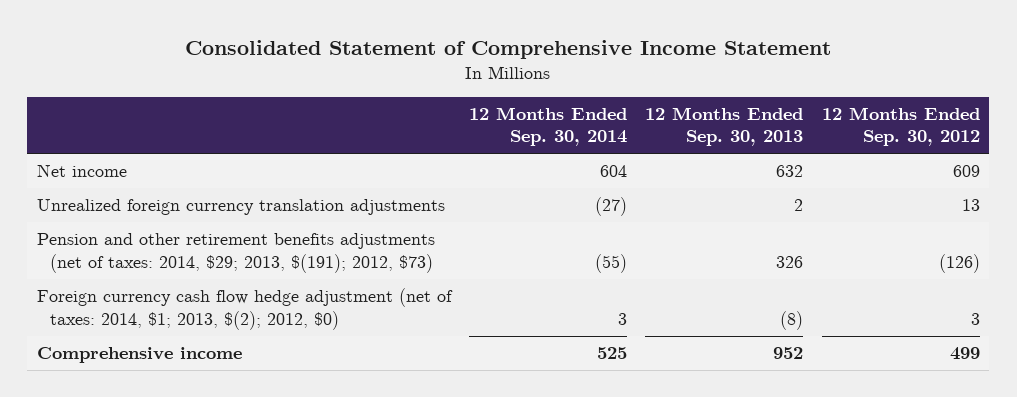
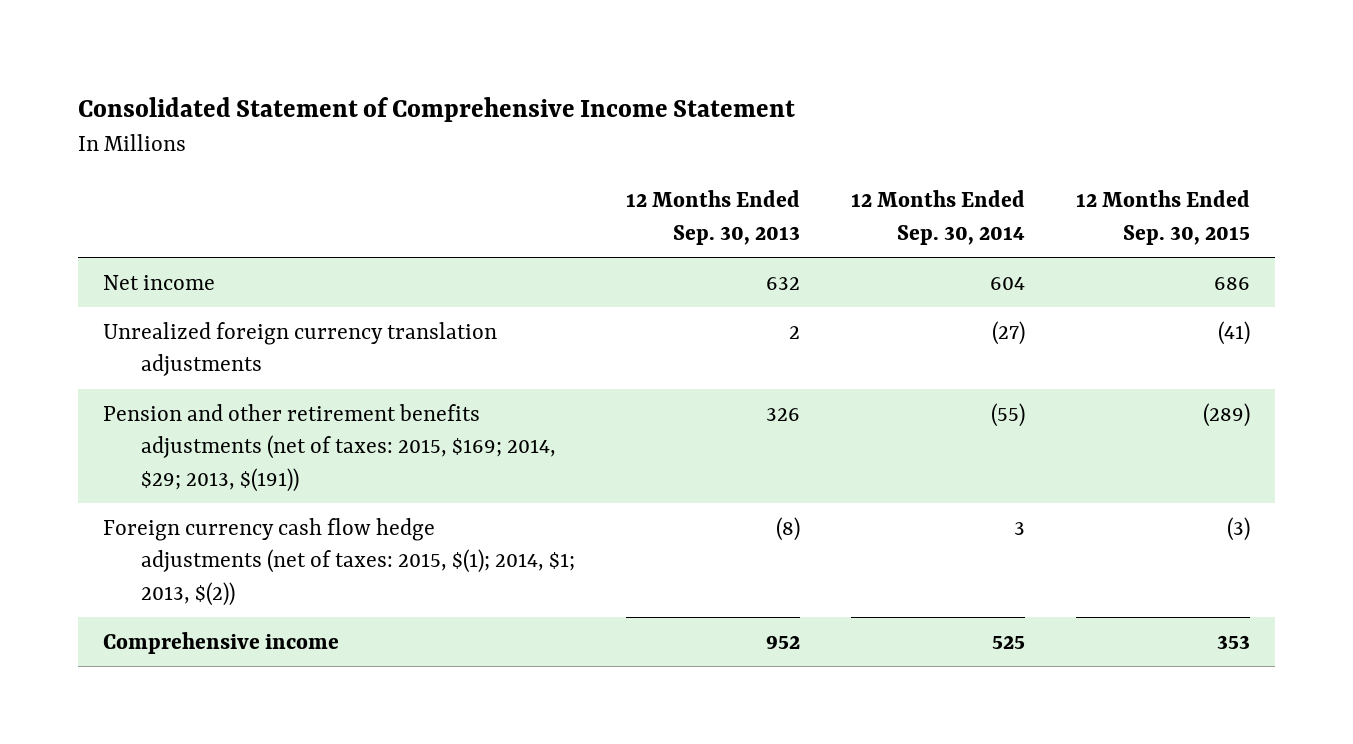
- | 12 Months Ended Sep. 30, 2014 | 12 Months Ended Sep. 30, 2013 | 12 Months Ended Sep. 30, 2012
+ | 12 Months Ended Sep. 30, 2013 | 12 Months Ended Sep. 30, 2014 | 12 Months Ended Sep. 30, 2015
- Pension and other retirement benefits adjustments (net of taxes: 2014, $29; 2013, $(191); 2012, $73) | (55) | 326 | (126)
- Foreign currency cash flow hedge adjustment (net of taxes: 2014, $1; 2013, $(2); 2012, $0) | 3 | (8) | 3
+ Pension and other retirement benefits adjustments (net of taxes: 2015, $169; 2014, $29; 2013, $(191)) | 326 | (55) | (289)
+ Foreign currency cash flow hedge adjustments (net of taxes: 2015, $(1); 2014, $1; 2013, $(2)) | (8) | 3 | (3)

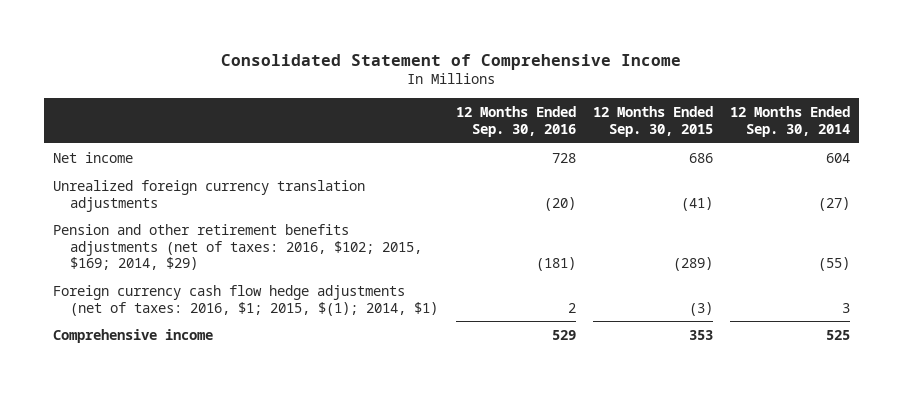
- Consolidated Statement of Comprehensive Income Statement
+ Consolidated Statement of Comprehensive Income
- | 12 Months Ended Sep. 30, 2013 | 12 Months Ended Sep. 30, 2014 | 12 Months Ended Sep. 30, 2015
+ | 12 Months Ended Sep. 30, 2016 | 12 Months Ended Sep. 30, 2015 | 12 Months Ended Sep. 30, 2014
- Pension and other retirement benefits adjustments (net of taxes: 2015, $169; 2014, $29; 2013, $(191)) | 326 | (55) | (289)
- Foreign currency cash flow hedge adjustments (net of taxes: 2015, $(1); 2014, $1; 2013, $(2)) | (8) | 3 | (3)
+ Pension and other retirement benefits adjustments (net of taxes: 2016, $102; 2015, $169; 2014, $29) | (181) | (289) | (55)
+ Foreign currency cash flow hedge adjustments (net of taxes: 2016, $1; 2015, $(1); 2014, $1) | 2 | (3) | 3

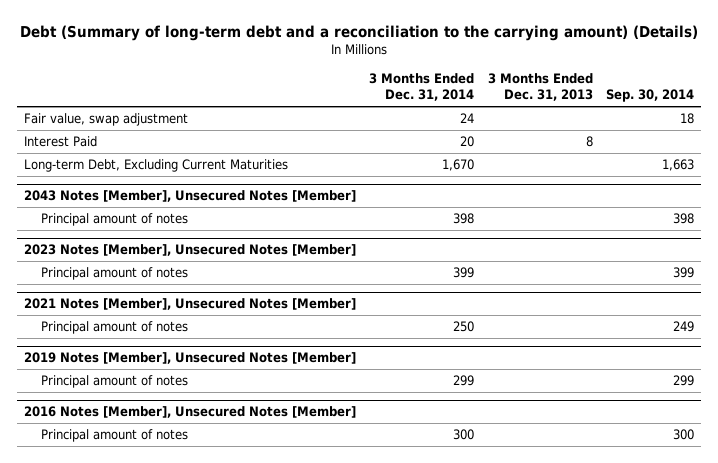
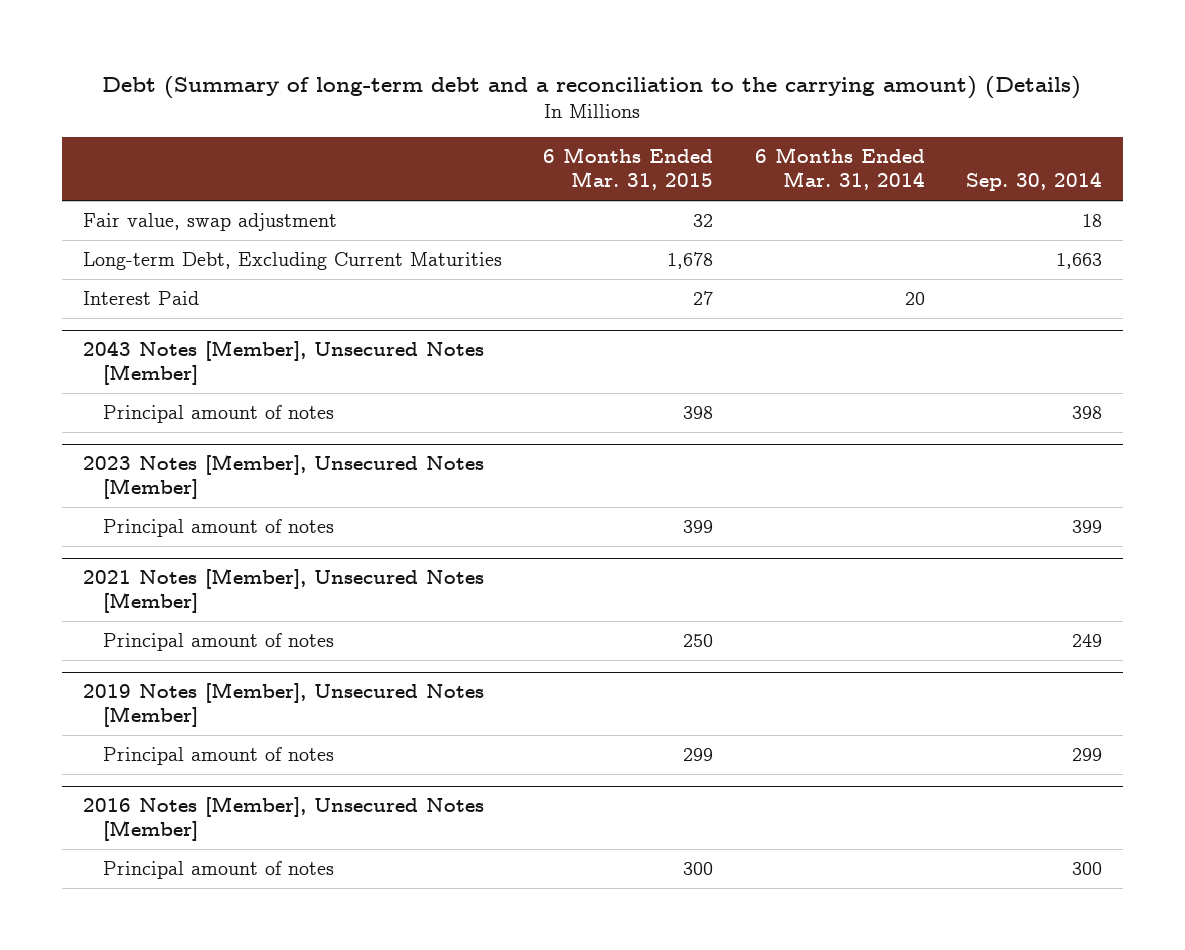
- | 3 Months Ended Dec. 31, 2014 | 3 Months Ended Dec. 31, 2013 | Sep. 30, 2014
+ | 6 Months Ended Mar. 31, 2015 | 6 Months Ended Mar. 31, 2014 | Sep. 30, 2014
moved down: Interest Paid | 27 | 20 |

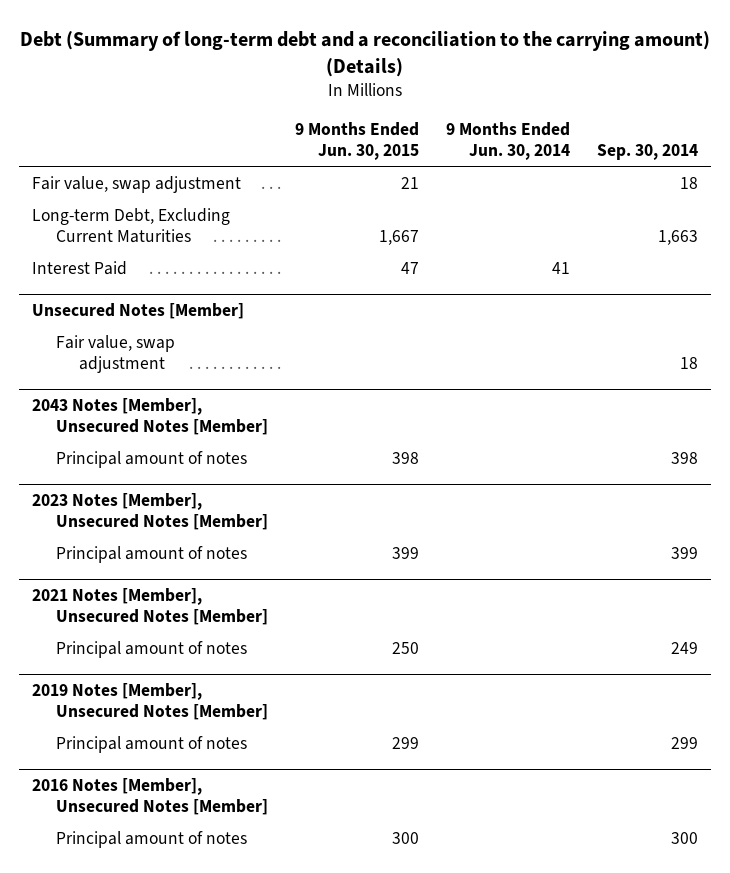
- | 6 Months Ended Mar. 31, 2015 | 6 Months Ended Mar. 31, 2014 | Sep. 30, 2014
+ | 9 Months Ended Jun. 30, 2015 | 9 Months Ended Jun. 30, 2014 | Sep. 30, 2014
+ Unsecured Notes [Member]
+ Fair value, swap adjustment | | | 18

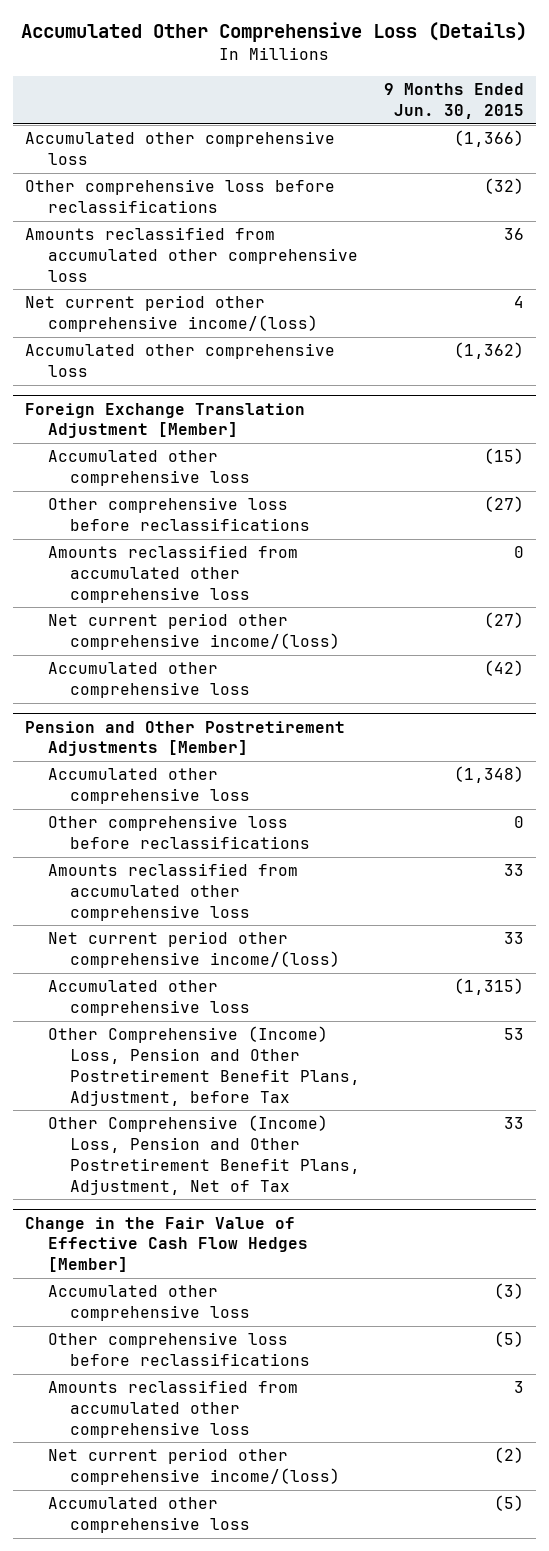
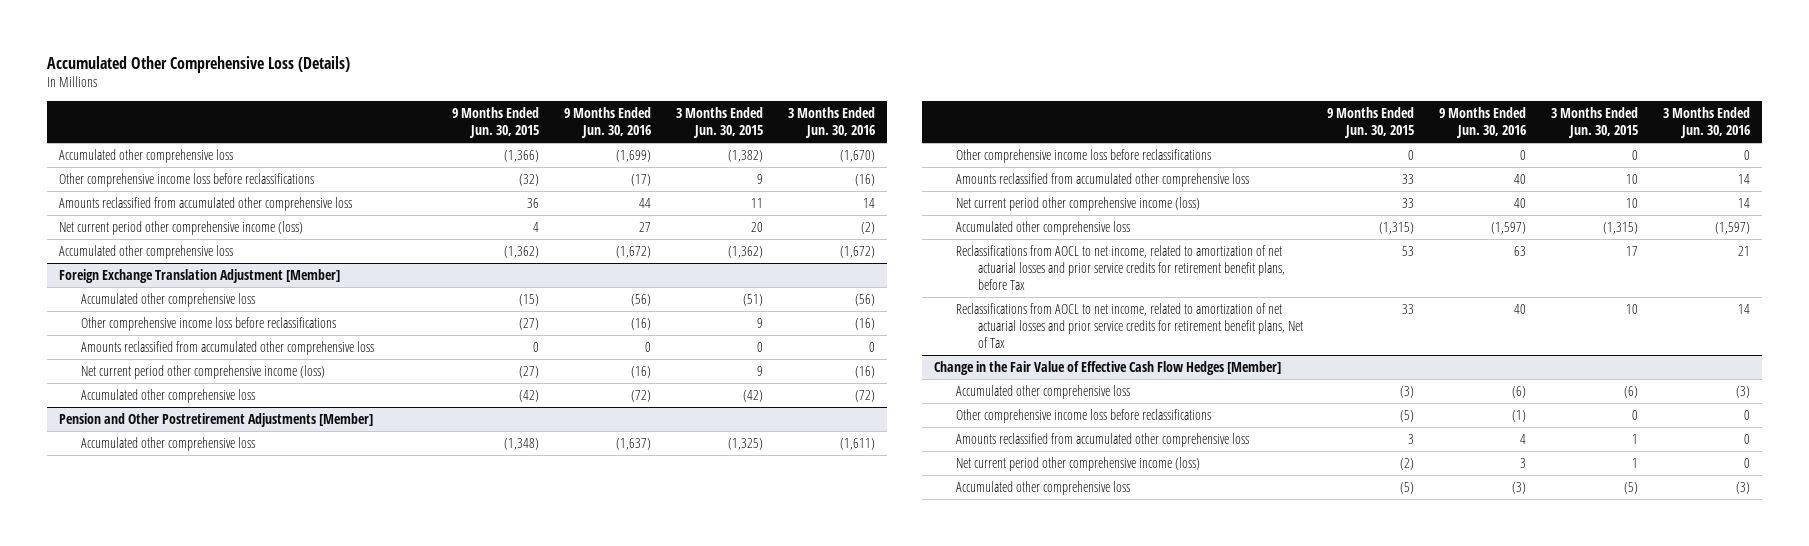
- | 9 Months Ended Jun. 30, 2015
+ | 9 Months Ended Jun. 30, 2015 | 9 Months Ended Jun. 30, 2016 | 3 Months Ended Jun. 30, 2015 | 3 Months Ended Jun. 30, 2016
- Other comprehensive loss before reclassifications | (32)
+ Other comprehensive income loss before reclassifications | (32) | (17) | 9 | (16)
- Net current period other comprehensive income/(loss) | 4
+ Net current period other comprehensive income (loss) | 4 | 27 | 20 | (2)
@ Foreign Exchange Translation Adjustment [Member]
- Other comprehensive loss before reclassifications | (27)
+ Other comprehensive income loss before reclassifications | (27) | (16) | 9 | (16)
- Net current period other comprehensive income/(loss) | (27)
+ Net current period other comprehensive income (loss) | (27) | (16) | 9 | (16)
@ Pension and Other Postretirement Adjustments [Member]
- Other comprehensive loss before reclassifications | 0
+ Other comprehensive income loss before reclassifications | 0 | 0 | 0 | 0
- Net current period other comprehensive income/(loss) | 33
+ Net current period other comprehensive income (loss) | 33 | 40 | 10 | 14
- Other Comprehensive (Income) Loss, Pension and Other Postretirement Benefit Plans, Adjustment, before Tax | 53
- Other Comprehensive (Income) Loss, Pension and Other Postretirement Benefit Plans, Adjustment, Net of Tax | 33
+ Reclassifications from AOCL to net income, related to amortization of net actuarial losses and prior service credits for retirement benefit plans, before Tax | 53 | 63 | 17 | 21
+ Reclassifications from AOCL to net income, related to amortization of net actuarial losses and prior service credits for retirement benefit plans, Net of Tax | 33 | 40 | 10 | 14
@ Change in the Fair Value of Effective Cash Flow Hedges [Member]
- Other comprehensive loss before reclassifications | (5)
+ Other comprehensive income loss before reclassifications | (5) | (1) | 0 | 0
- Net current period other comprehensive income/(loss) | (2)
+ Net current period other comprehensive income (loss) | (2) | 3 | 1 | 0

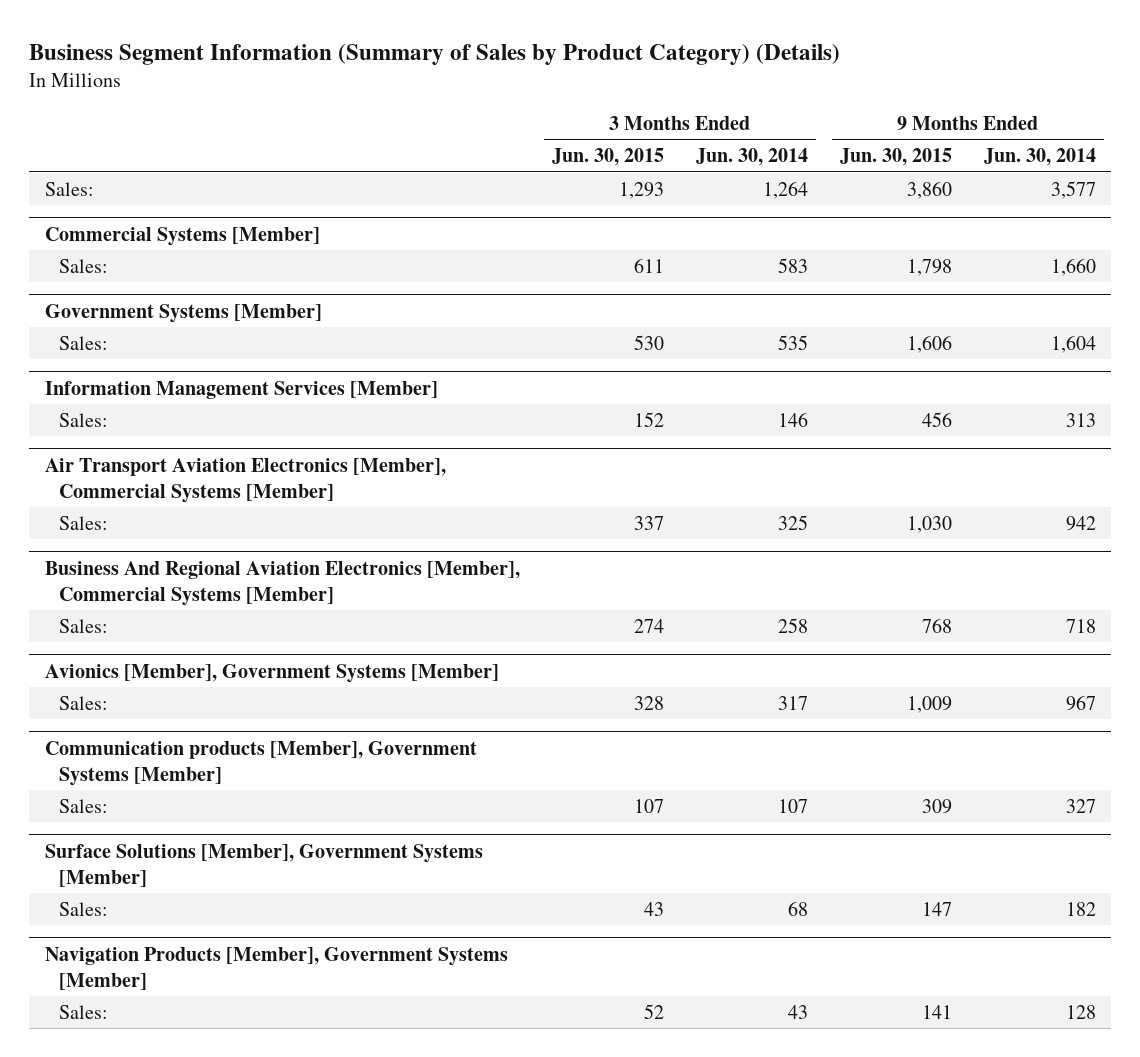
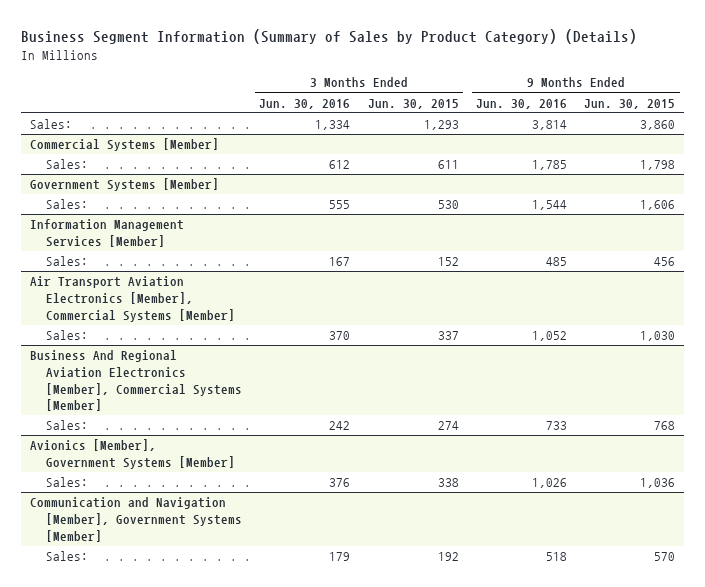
- | 3 Months Ended Jun. 30, 2015 | 3 Months Ended Jun. 30, 2014 | 9 Months Ended Jun. 30, 2015 | 9 Months Ended Jun. 30, 2014
+ | 3 Months Ended Jun. 30, 2016 | 3 Months Ended Jun. 30, 2015 | 9 Months Ended Jun. 30, 2016 | 9 Months Ended Jun. 30, 2015
@ Avionics [Member], Government Systems [Member]
- Sales: | 328 | 317 | 1,009 | 967
- Communication products [Member], Government Systems [Member]
- Sales: | 107 | 107 | 309 | 327
- Surface Solutions [Member], Government Systems [Member]
- Sales: | 43 | 68 | 147 | 182
- Navigation Products [Member], Government Systems [Member]
- Sales: | 52 | 43 | 141 | 128
@ Avionics [Member], Government Systems [Member]
+ Sales: | 376 | 338 | 1,026 | 1,036
+ Communication and Navigation [Member], Government Systems [Member]
+ Sales: | 179 | 192 | 518 | 570

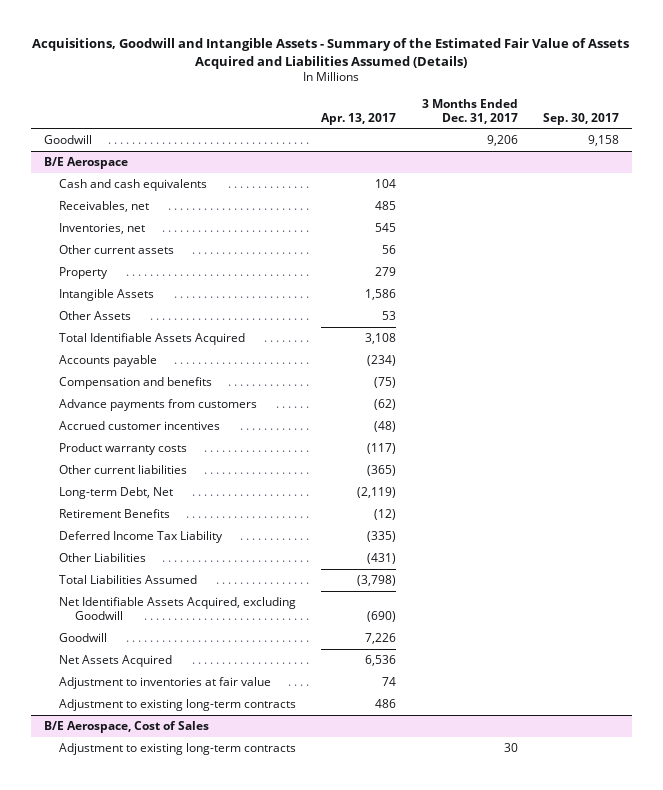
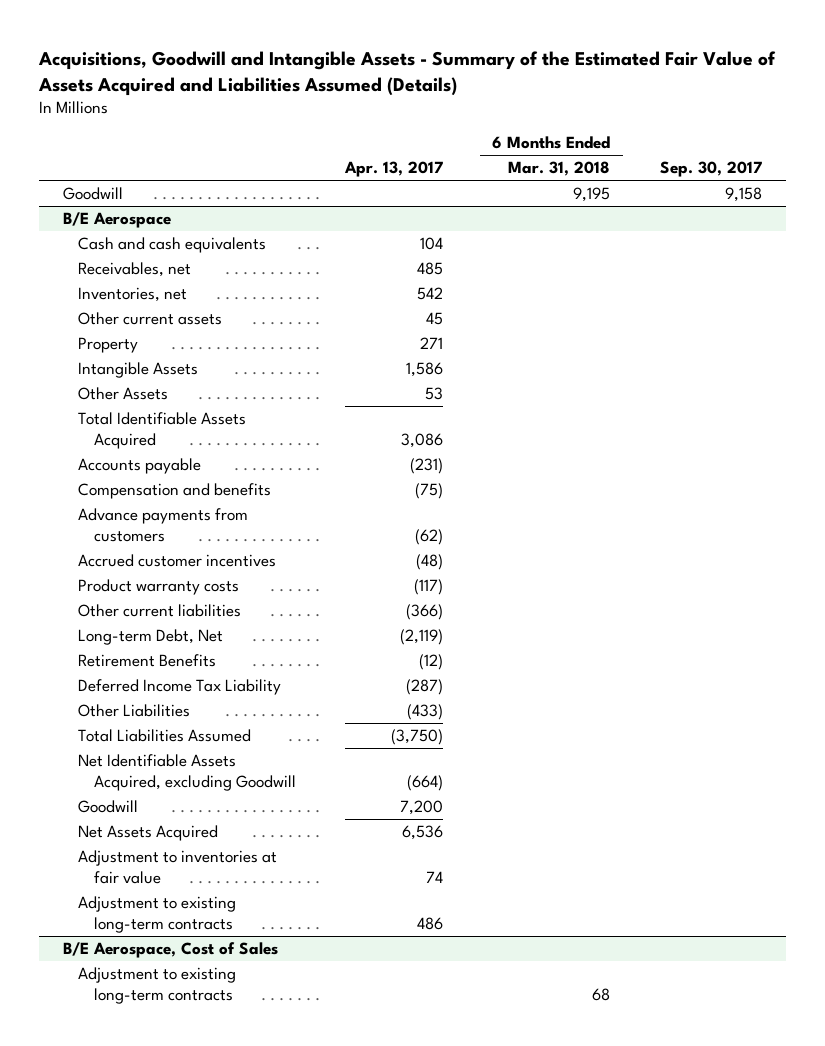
- | Apr. 13, 2017 | 3 Months Ended Dec. 31, 2017 | Sep. 30, 2017
+ | Apr. 13, 2017 | 6 Months Ended Mar. 31, 2018 | Sep. 30, 2017
@ B/E Aerospace
- Inventories, net | 545 | |
- Other current assets | 56 | |
- Property | 279 | |
+ Inventories, net | 542 | |
+ Other current assets | 45 | |
+ Property | 271 | |
- Total Identifiable Assets Acquired | 3,108 | |
- Accounts payable | (234) | |
+ Total Identifiable Assets Acquired | 3,086 | |
+ Accounts payable | (231) | |
- Other current liabilities | (365) | |
+ Other current liabilities | (366) | |
- Deferred Income Tax Liability | (335) | |
- Other Liabilities | (431) | |
- Total Liabilities Assumed | (3,798) | |
- Net Identifiable Assets Acquired, excluding Goodwill | (690) | |
- Goodwill | 7,226 | |
+ Deferred Income Tax Liability | (287) | |
+ Other Liabilities | (433) | |
+ Total Liabilities Assumed | (3,750) | |
+ Net Identifiable Assets Acquired, excluding Goodwill | (664) | |
+ Goodwill | 7,200 | |

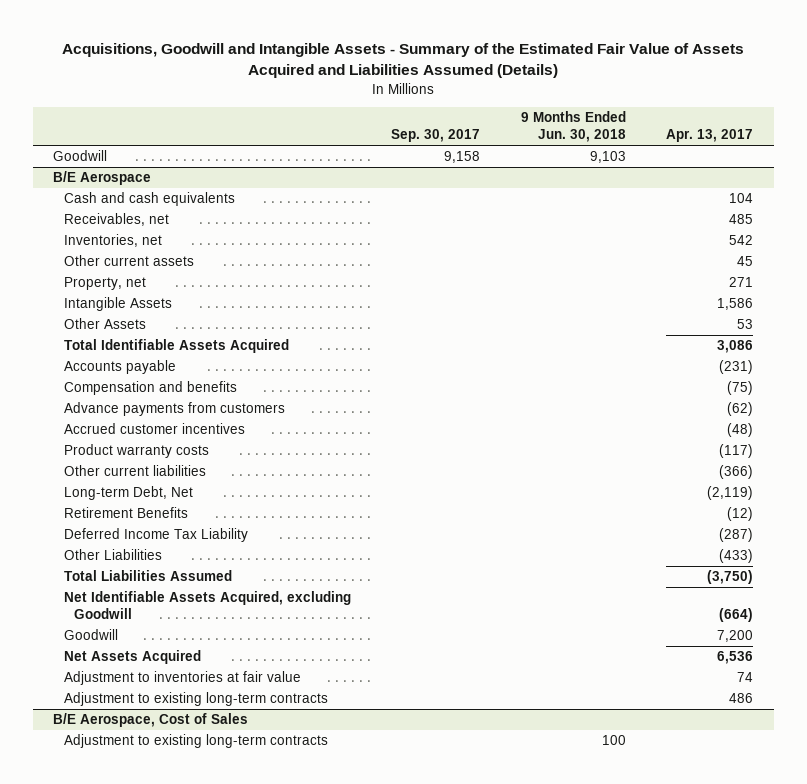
- | Apr. 13, 2017 | 6 Months Ended Mar. 31, 2018 | Sep. 30, 2017
+ | Sep. 30, 2017 | 9 Months Ended Jun. 30, 2018 | Apr. 13, 2017
@ B/E Aerospace
- Property | 271 | |
+ Property, net | | | 271

